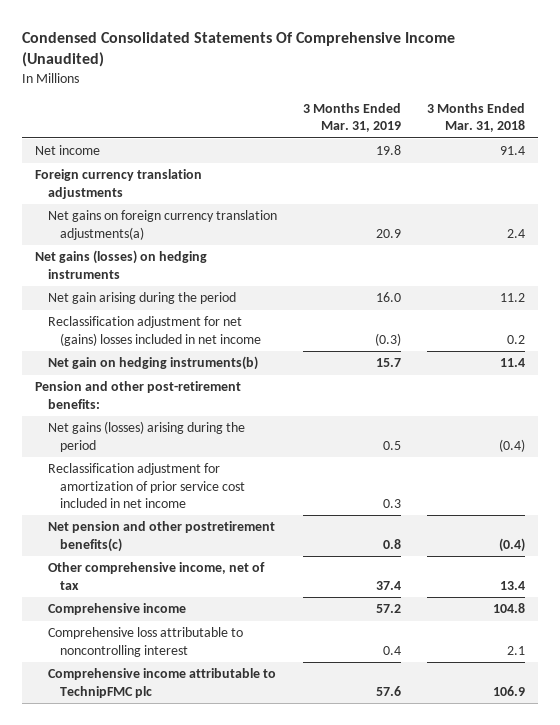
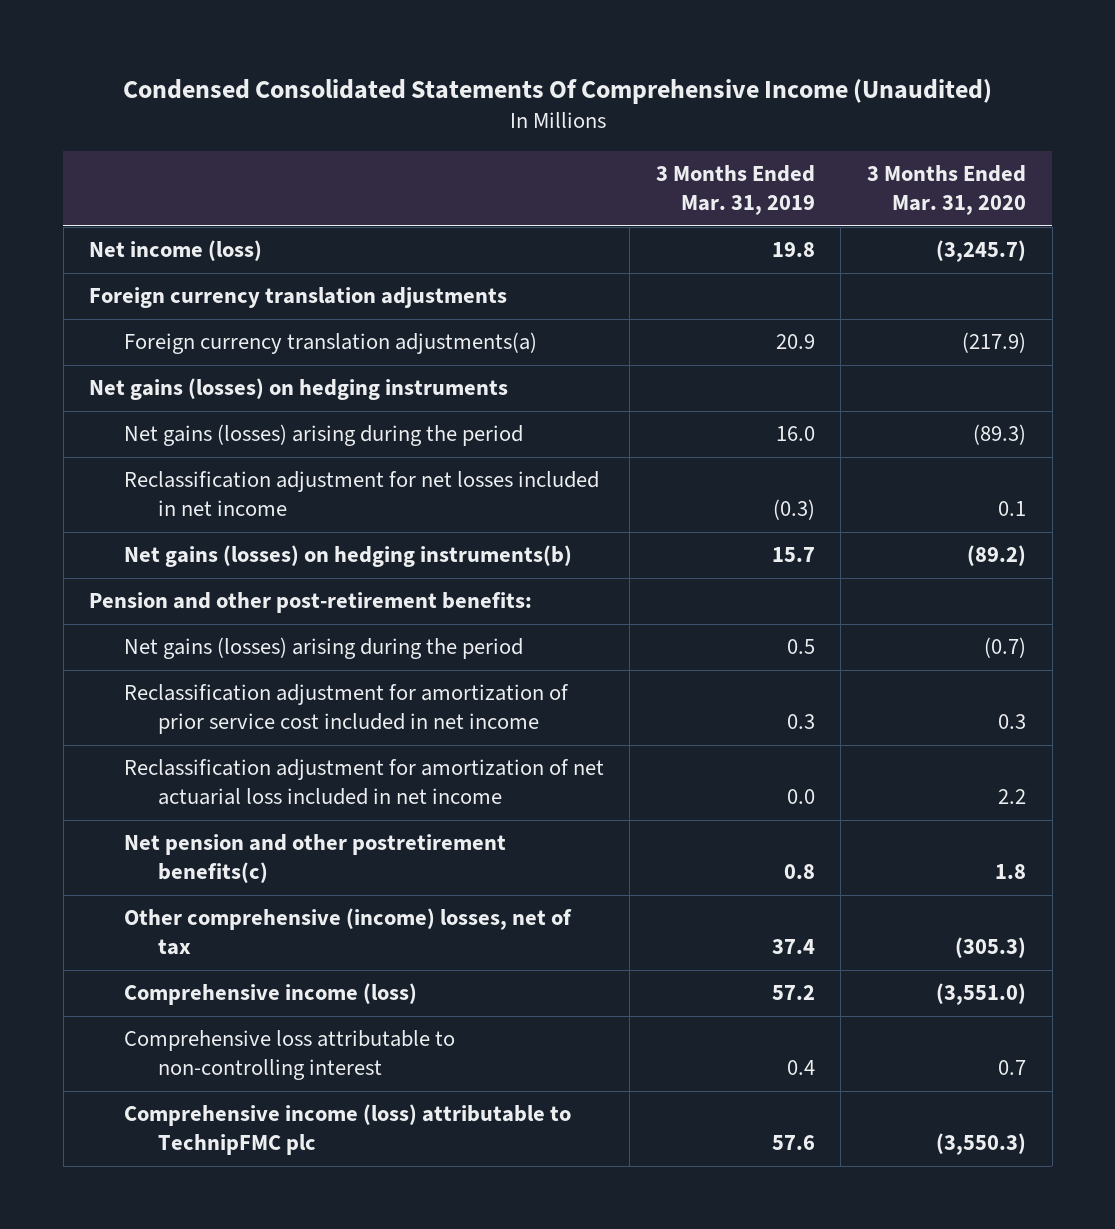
- | 3 Months Ended Mar. 31, 2019 | 3 Months Ended Mar. 31, 2018
+ | 3 Months Ended Mar. 31, 2019 | 3 Months Ended Mar. 31, 2020
- Net income | 19.8 | 91.4
+ Net income (loss) | 19.8 | (3,245.7)
- Net gains on foreign currency translation adjustments(a) | 20.9 | 2.4
+ Foreign currency translation adjustments(a) | 20.9 | (217.9)
- Net gain arising during the period | 16.0 | 11.2
- Reclassification adjustment for net (gains) losses included in net income | (0.3) | 0.2
- Net gain on hedging instruments(b) | 15.7 | 11.4
+ Net gains (losses) arising during the period | 16.0 | (89.3)
+ Reclassification adjustment for net losses included in net income | (0.3) | 0.1
+ Net gains (losses) on hedging instruments(b) | 15.7 | (89.2)
+ Reclassification adjustment for amortization of net actuarial loss included in net income | 0.0 | 2.2
- Other comprehensive income, net of tax | 37.4 | 13.4
- Comprehensive income | 57.2 | 104.8
- Comprehensive loss attributable to noncontrolling interest | 0.4 | 2.1
- Comprehensive income attributable to TechnipFMC plc | 57.6 | 106.9
+ Other comprehensive (income) losses, net of tax | 37.4 | (305.3)
+ Comprehensive income (loss) | 57.2 | (3,551.0)
+ Comprehensive loss attributable to non-controlling interest | 0.4 | 0.7
+ Comprehensive income (loss) attributable to TechnipFMC plc | 57.6 | (3,550.3)

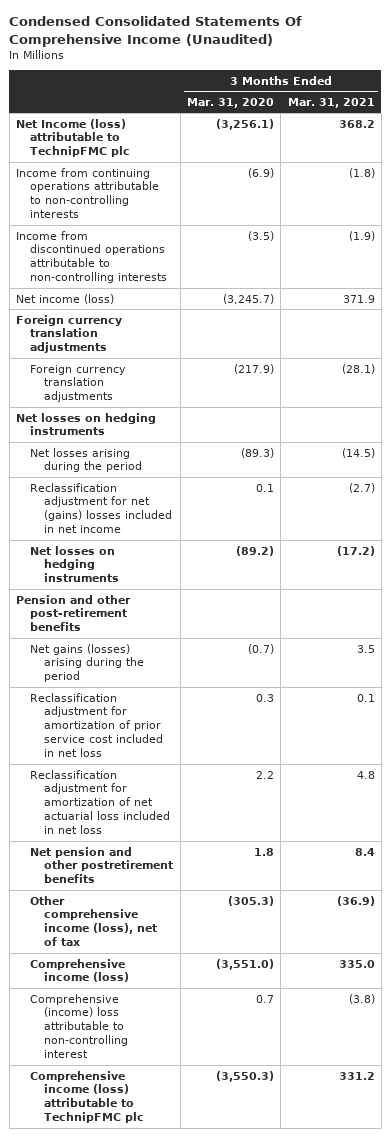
- | 3 Months Ended Mar. 31, 2019 | 3 Months Ended Mar. 31, 2020
+ | 3 Months Ended Mar. 31, 2020 | 3 Months Ended Mar. 31, 2021
+ Net Income (loss) attributable to TechnipFMC plc | (3,256.1) | 368.2
+ Income from continuing operations attributable to non-controlling interests | (6.9) | (1.8)
+ Income from discontinued operations attributable to non-controlling interests | (3.5) | (1.9)
- Foreign currency translation adjustments(a) | 20.9 | (217.9)
- Net gains (losses) on hedging instruments
- Net gains (losses) arising during the period | 16.0 | (89.3)
- Reclassification adjustment for net losses included in net income | (0.3) | 0.1
- Net gains (losses) on hedging instruments(b) | 15.7 | (89.2)
- Pension and other post-retirement benefits:
+ Foreign currency translation adjustments | (217.9) | (28.1)
+ Net losses on hedging instruments
+ Net losses arising during the period | (89.3) | (14.5)
+ Reclassification adjustment for net (gains) losses included in net income | 0.1 | (2.7)
+ Net losses on hedging instruments | (89.2) | (17.2)
+ Pension and other post-retirement benefits
- Reclassification adjustment for amortization of prior service cost included in net income | 0.3 | 0.3
- Reclassification adjustment for amortization of net actuarial loss included in net income | 0.0 | 2.2
- Net pension and other postretirement benefits(c) | 0.8 | 1.8
- Other comprehensive (income) losses, net of tax | 37.4 | (305.3)
+ Reclassification adjustment for amortization of prior service cost included in net loss | 0.3 | 0.1
+ Reclassification adjustment for amortization of net actuarial loss included in net loss | 2.2 | 4.8
+ Net pension and other postretirement benefits | 1.8 | 8.4
+ Other comprehensive income (loss), net of tax | (305.3) | (36.9)
- Comprehensive loss attributable to non-controlling interest | 0.4 | 0.7
+ Comprehensive (income) loss attributable to non-controlling interest | 0.7 | (3.8)

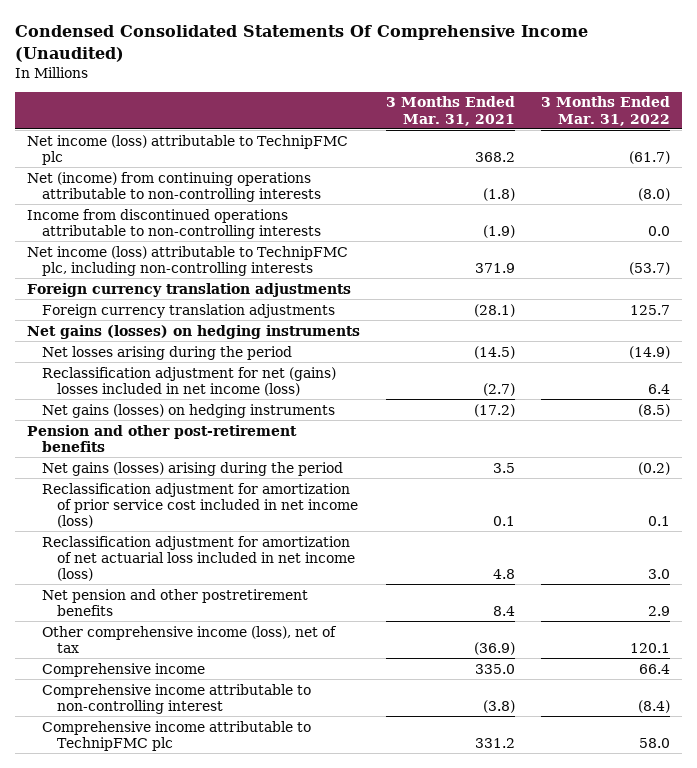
- | 3 Months Ended Mar. 31, 2020 | 3 Months Ended Mar. 31, 2021
+ | 3 Months Ended Mar. 31, 2021 | 3 Months Ended Mar. 31, 2022
- Net Income (loss) attributable to TechnipFMC plc | (3,256.1) | 368.2
- Income from continuing operations attributable to non-controlling interests | (6.9) | (1.8)
+ Net income (loss) attributable to TechnipFMC plc | 368.2 | (61.7)
+ Net (income) from continuing operations attributable to non-controlling interests | (1.8) | (8.0)
- Net income (loss) | (3,245.7) | 371.9
+ Net income (loss) attributable to TechnipFMC plc, including non-controlling interests | 371.9 | (53.7)
- Net losses on hedging instruments
+ Net gains (losses) on hedging instruments
- Reclassification adjustment for net (gains) losses included in net income | 0.1 | (2.7)
- Net losses on hedging instruments | (89.2) | (17.2)
+ Reclassification adjustment for net (gains) losses included in net income (loss) | (2.7) | 6.4
+ Net gains (losses) on hedging instruments | (17.2) | (8.5)
- Reclassification adjustment for amortization of prior service cost included in net loss | 0.3 | 0.1
- Reclassification adjustment for amortization of net actuarial loss included in net loss | 2.2 | 4.8
+ Reclassification adjustment for amortization of prior service cost included in net income (loss) | 0.1 | 0.1
+ Reclassification adjustment for amortization of net actuarial loss included in net income (loss) | 4.8 | 3.0
- Comprehensive income (loss) | (3,551.0) | 335.0
- Comprehensive (income) loss attributable to non-controlling interest | 0.7 | (3.8)
- Comprehensive income (loss) attributable to TechnipFMC plc | (3,550.3) | 331.2
+ Comprehensive income | 335.0 | 66.4
+ Comprehensive income attributable to non-controlling interest | (3.8) | (8.4)
+ Comprehensive income attributable to TechnipFMC plc | 331.2 | 58.0

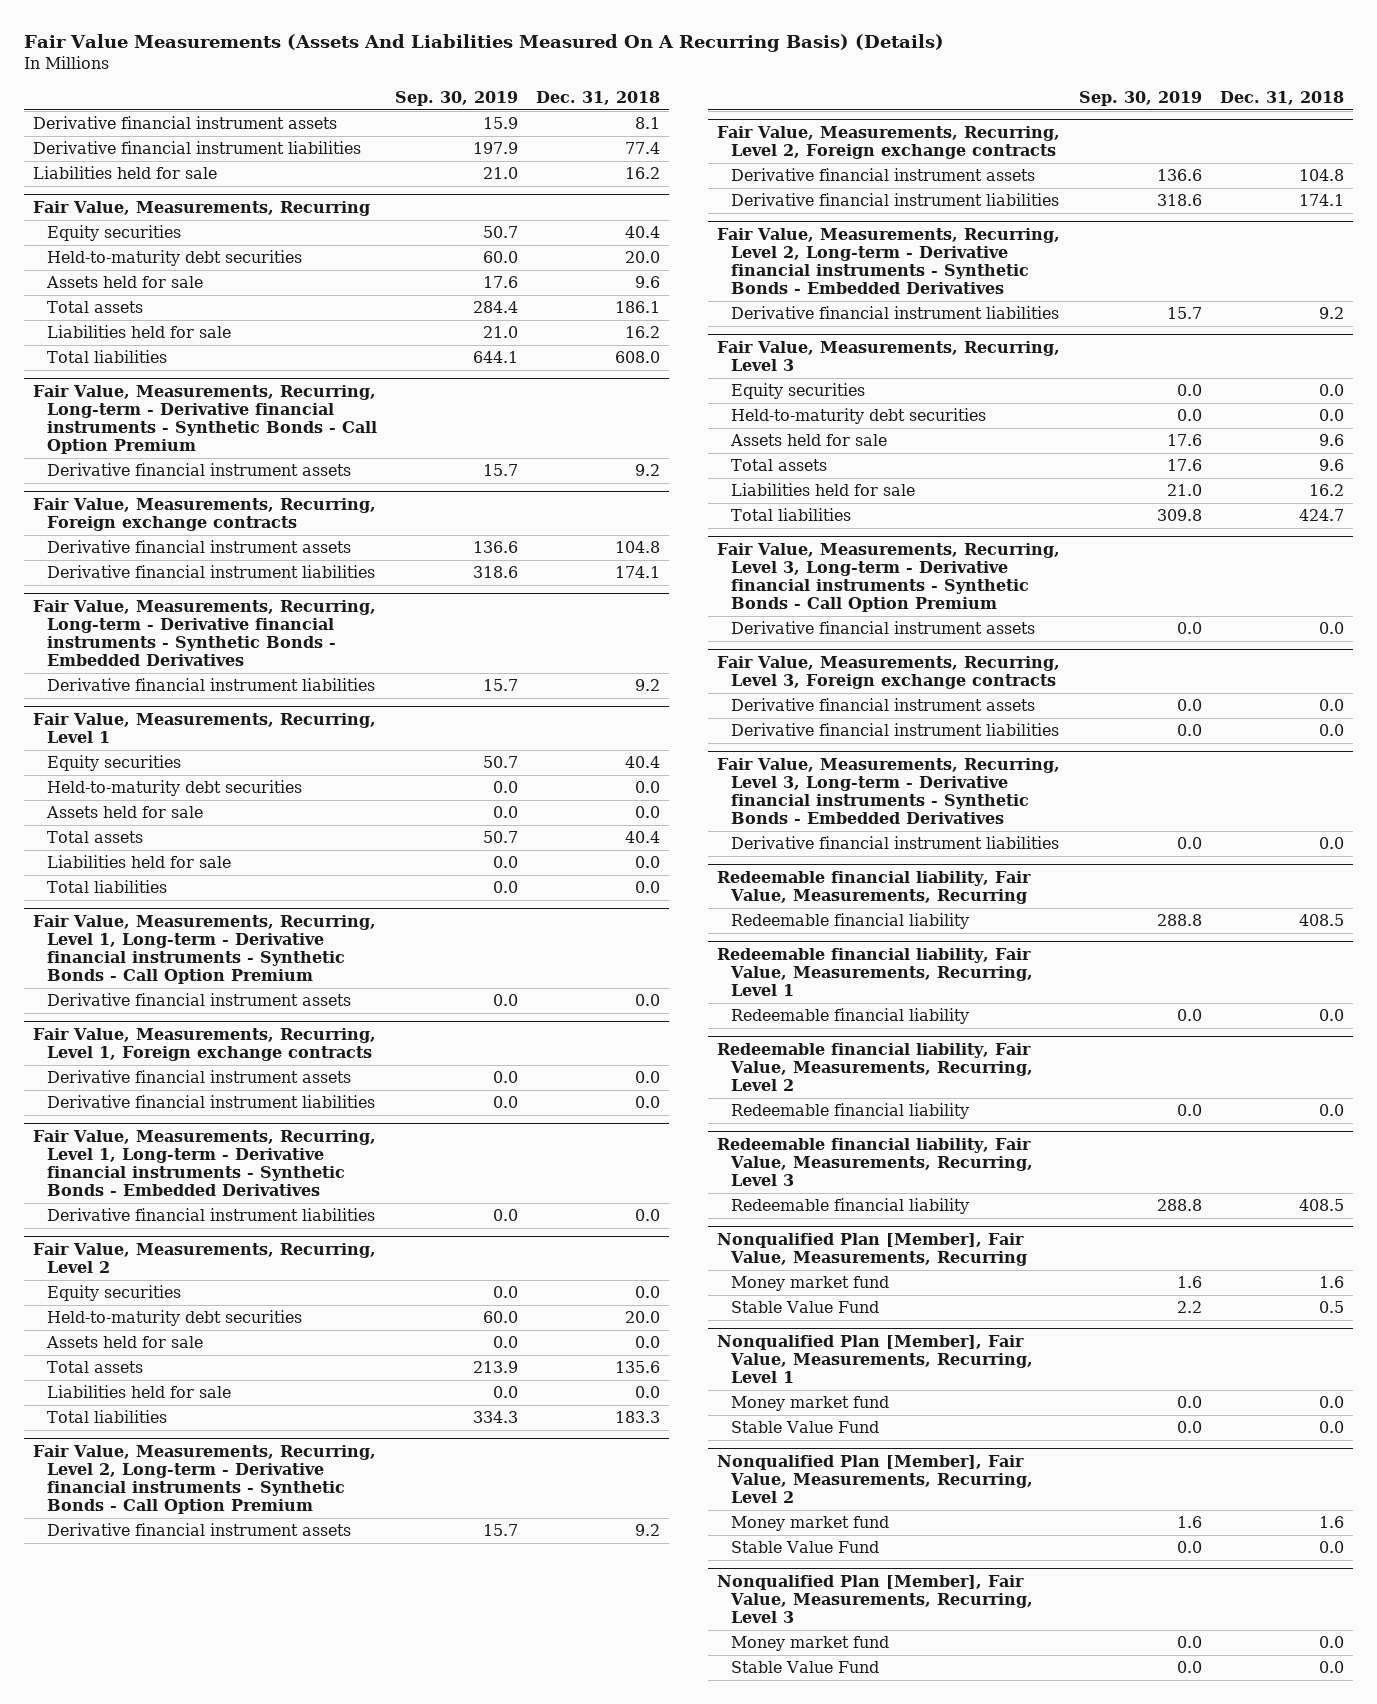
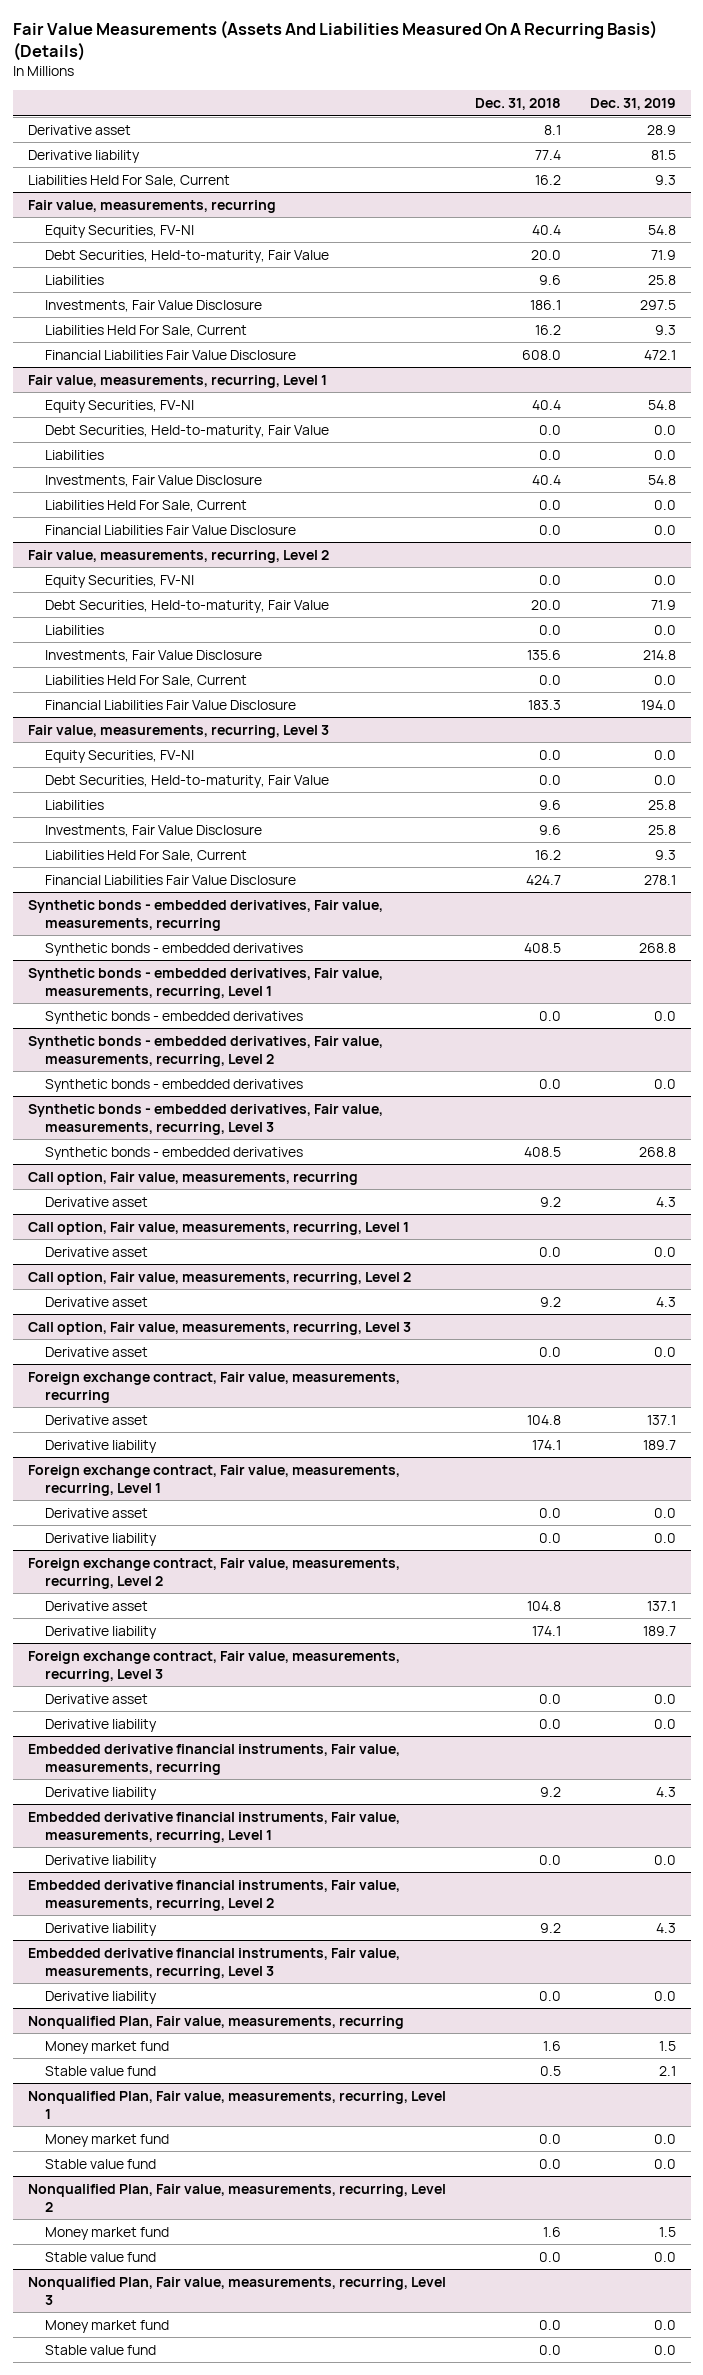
- | Sep. 30, 2019 | Dec. 31, 2018
+ | Dec. 31, 2018 | Dec. 31, 2019
- Derivative financial instrument assets | 15.9 | 8.1
- Derivative financial instrument liabilities | 197.9 | 77.4
- Liabilities held for sale | 21.0 | 16.2
- Fair Value, Measurements, Recurring
- Equity securities | 50.7 | 40.4
- Held-to-maturity debt securities | 60.0 | 20.0
- Assets held for sale | 17.6 | 9.6
- Total assets | 284.4 | 186.1
- Liabilities held for sale | 21.0 | 16.2
- Total liabilities | 644.1 | 608.0
- Fair Value, Measurements, Recurring, Long-term - Derivative financial instruments - Synthetic Bonds - Call Option Premium
- Derivative financial instrument assets | 15.7 | 9.2
- Fair Value, Measurements, Recurring, Foreign exchange contracts
- Derivative financial instrument assets | 136.6 | 104.8
- Derivative financial instrument liabilities | 318.6 | 174.1
- Fair Value, Measurements, Recurring, Long-term - Derivative financial instruments - Synthetic Bonds - Embedded Derivatives
- Derivative financial instrument liabilities | 15.7 | 9.2
- Fair Value, Measurements, Recurring, Level 1
- Equity securities | 50.7 | 40.4
- Held-to-maturity debt securities | 0.0 | 0.0
- Assets held for sale | 0.0 | 0.0
- Total assets | 50.7 | 40.4
- Liabilities held for sale | 0.0 | 0.0
- Total liabilities | 0.0 | 0.0
- Fair Value, Measurements, Recurring, Level 1, Long-term - Derivative financial instruments - Synthetic Bonds - Call Option Premium
- Derivative financial instrument assets | 0.0 | 0.0
- Fair Value, Measurements, Recurring, Level 1, Foreign exchange contracts
- Derivative financial instrument assets | 0.0 | 0.0
- Derivative financial instrument liabilities | 0.0 | 0.0
- Fair Value, Measurements, Recurring, Level 1, Long-term - Derivative financial instruments - Synthetic Bonds - Embedded Derivatives
- Derivative financial instrument liabilities | 0.0 | 0.0
- Fair Value, Measurements, Recurring, Level 2
- Equity securities | 0.0 | 0.0
- Held-to-maturity debt securities | 60.0 | 20.0
- Assets held for sale | 0.0 | 0.0
- Total assets | 213.9 | 135.6
- Liabilities held for sale | 0.0 | 0.0
- Total liabilities | 334.3 | 183.3
- Fair Value, Measurements, Recurring, Level 2, Long-term - Derivative financial instruments - Synthetic Bonds - Call Option Premium
- Derivative financial instrument assets | 15.7 | 9.2
- Fair Value, Measurements, Recurring, Level 2, Foreign exchange contracts
- Derivative financial instrument assets | 136.6 | 104.8
- Derivative financial instrument liabilities | 318.6 | 174.1
- Fair Value, Measurements, Recurring, Level 2, Long-term - Derivative financial instruments - Synthetic Bonds - Embedded Derivatives
- Derivative financial instrument liabilities | 15.7 | 9.2
- Fair Value, Measurements, Recurring, Level 3
- Equity securities | 0.0 | 0.0
- Held-to-maturity debt securities | 0.0 | 0.0
- Assets held for sale | 17.6 | 9.6
- Total assets | 17.6 | 9.6
- Liabilities held for sale | 21.0 | 16.2
- Total liabilities | 309.8 | 424.7
- Fair Value, Measurements, Recurring, Level 3, Long-term - Derivative financial instruments - Synthetic Bonds - Call Option Premium
- Derivative financial instrument assets | 0.0 | 0.0
- Fair Value, Measurements, Recurring, Level 3, Foreign exchange contracts
- Derivative financial instrument assets | 0.0 | 0.0
- Derivative financial instrument liabilities | 0.0 | 0.0
- Fair Value, Measurements, Recurring, Level 3, Long-term - Derivative financial instruments - Synthetic Bonds - Embedded Derivatives
- Derivative financial instrument liabilities | 0.0 | 0.0
- Redeemable financial liability, Fair Value, Measurements, Recurring
- Redeemable financial liability | 288.8 | 408.5
- Redeemable financial liability, Fair Value, Measurements, Recurring, Level 1
- Redeemable financial liability | 0.0 | 0.0
- Redeemable financial liability, Fair Value, Measurements, Recurring, Level 2
- Redeemable financial liability | 0.0 | 0.0
- Redeemable financial liability, Fair Value, Measurements, Recurring, Level 3
- Redeemable financial liability | 288.8 | 408.5
- Nonqualified Plan [Member], Fair Value, Measurements, Recurring
+ Derivative asset | 8.1 | 28.9
+ Derivative liability | 77.4 | 81.5
+ Liabilities Held For Sale, Current | 16.2 | 9.3
+ Fair value, measurements, recurring
+ Equity Securities, FV-NI | 40.4 | 54.8
+ Debt Securities, Held-to-maturity, Fair Value | 20.0 | 71.9
+ Liabilities | 9.6 | 25.8
+ Investments, Fair Value Disclosure | 186.1 | 297.5
+ Liabilities Held For Sale, Current | 16.2 | 9.3
+ Financial Liabilities Fair Value Disclosure | 608.0 | 472.1
+ Fair value, measurements, recurring, Level 1
+ Equity Securities, FV-NI | 40.4 | 54.8
+ Debt Securities, Held-to-maturity, Fair Value | 0.0 | 0.0
+ Liabilities | 0.0 | 0.0
+ Investments, Fair Value Disclosure | 40.4 | 54.8
+ Liabilities Held For Sale, Current | 0.0 | 0.0
+ Financial Liabilities Fair Value Disclosure | 0.0 | 0.0
+ Fair value, measurements, recurring, Level 2
+ Equity Securities, FV-NI | 0.0 | 0.0
+ Debt Securities, Held-to-maturity, Fair Value | 20.0 | 71.9
+ Liabilities | 0.0 | 0.0
+ Investments, Fair Value Disclosure | 135.6 | 214.8
+ Liabilities Held For Sale, Current | 0.0 | 0.0
+ Financial Liabilities Fair Value Disclosure | 183.3 | 194.0
+ Fair value, measurements, recurring, Level 3
+ Equity Securities, FV-NI | 0.0 | 0.0
+ Debt Securities, Held-to-maturity, Fair Value | 0.0 | 0.0
+ Liabilities | 9.6 | 25.8
+ Investments, Fair Value Disclosure | 9.6 | 25.8
+ Liabilities Held For Sale, Current | 16.2 | 9.3
+ Financial Liabilities Fair Value Disclosure | 424.7 | 278.1
+ Synthetic bonds - embedded derivatives, Fair value, measurements, recurring
+ Synthetic bonds - embedded derivatives | 408.5 | 268.8
+ Synthetic bonds - embedded derivatives, Fair value, measurements, recurring, Level 1
+ Synthetic bonds - embedded derivatives | 0.0 | 0.0
+ Synthetic bonds - embedded derivatives, Fair value, measurements, recurring, Level 2
+ Synthetic bonds - embedded derivatives | 0.0 | 0.0
+ Synthetic bonds - embedded derivatives, Fair value, measurements, recurring, Level 3
+ Synthetic bonds - embedded derivatives | 408.5 | 268.8
+ Call option, Fair value, measurements, recurring
+ Derivative asset | 9.2 | 4.3
+ Call option, Fair value, measurements, recurring, Level 1
+ Derivative asset | 0.0 | 0.0
+ Call option, Fair value, measurements, recurring, Level 2
+ Derivative asset | 9.2 | 4.3
+ Call option, Fair value, measurements, recurring, Level 3
+ Derivative asset | 0.0 | 0.0
+ Foreign exchange contract, Fair value, measurements, recurring
+ Derivative asset | 104.8 | 137.1
+ Derivative liability | 174.1 | 189.7
+ Foreign exchange contract, Fair value, measurements, recurring, Level 1
+ Derivative asset | 0.0 | 0.0
+ Derivative liability | 0.0 | 0.0
+ Foreign exchange contract, Fair value, measurements, recurring, Level 2
+ Derivative asset | 104.8 | 137.1
+ Derivative liability | 174.1 | 189.7
+ Foreign exchange contract, Fair value, measurements, recurring, Level 3
+ Derivative asset | 0.0 | 0.0
+ Derivative liability | 0.0 | 0.0
+ Embedded derivative financial instruments, Fair value, measurements, recurring
+ Derivative liability | 9.2 | 4.3
+ Embedded derivative financial instruments, Fair value, measurements, recurring, Level 1
+ Derivative liability | 0.0 | 0.0
+ Embedded derivative financial instruments, Fair value, measurements, recurring, Level 2
+ Derivative liability | 9.2 | 4.3
+ Embedded derivative financial instruments, Fair value, measurements, recurring, Level 3
+ Derivative liability | 0.0 | 0.0
+ Nonqualified Plan, Fair value, measurements, recurring
- Stable Value Fund | 2.2 | 0.5
- Nonqualified Plan [Member], Fair Value, Measurements, Recurring, Level 1
+ Stable value fund | 0.5 | 2.1
+ Nonqualified Plan, Fair value, measurements, recurring, Level 1
- Stable Value Fund | 0.0 | 0.0
- Nonqualified Plan [Member], Fair Value, Measurements, Recurring, Level 2
+ Stable value fund | 0.0 | 0.0
+ Nonqualified Plan, Fair value, measurements, recurring, Level 2
- Stable Value Fund | 0.0 | 0.0
- Nonqualified Plan [Member], Fair Value, Measurements, Recurring, Level 3
+ Stable value fund | 0.0 | 0.0
+ Nonqualified Plan, Fair value, measurements, recurring, Level 3
- Stable Value Fund | 0.0 | 0.0
+ Stable value fund | 0.0 | 0.0

